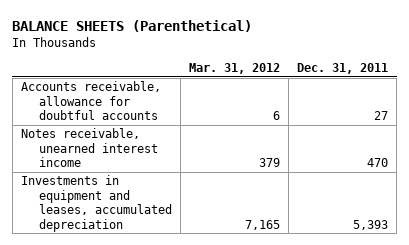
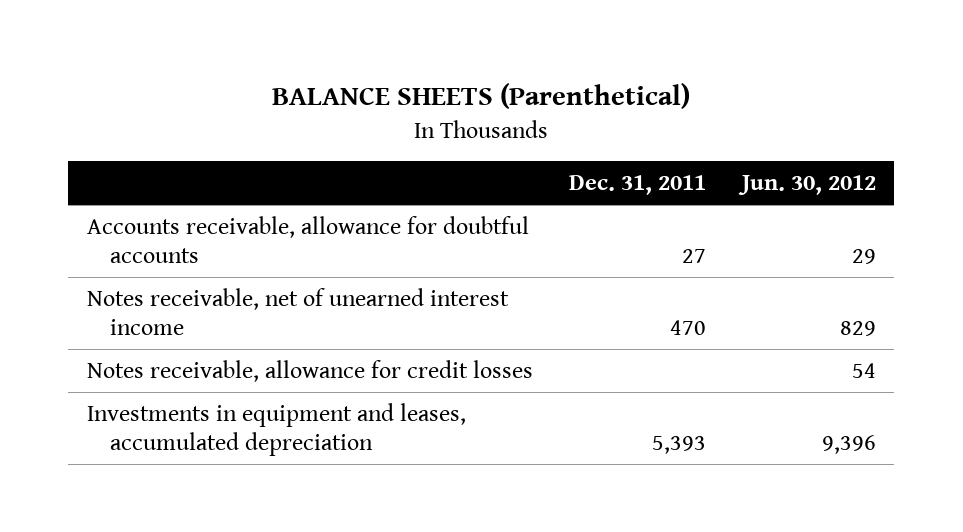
- | Mar. 31, 2012 | Dec. 31, 2011
+ | Dec. 31, 2011 | Jun. 30, 2012
- Notes receivable, unearned interest income | 379 | 470
+ Notes receivable, net of unearned interest income | 470 | 829
+ Notes receivable, allowance for credit losses | | 54

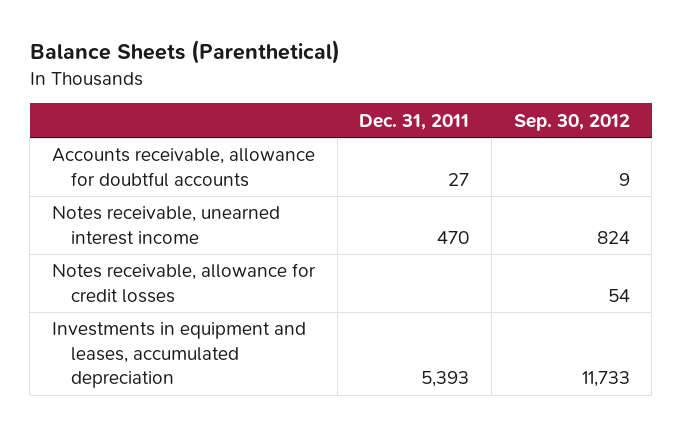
- BALANCE SHEETS (Parenthetical)
+ Balance Sheets (Parenthetical)
- | Dec. 31, 2011 | Jun. 30, 2012
+ | Dec. 31, 2011 | Sep. 30, 2012
- Notes receivable, net of unearned interest income | 470 | 829
+ Notes receivable, unearned interest income | 470 | 824

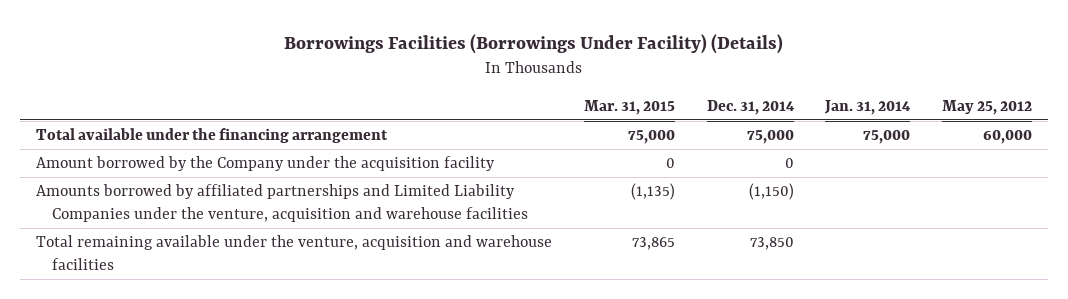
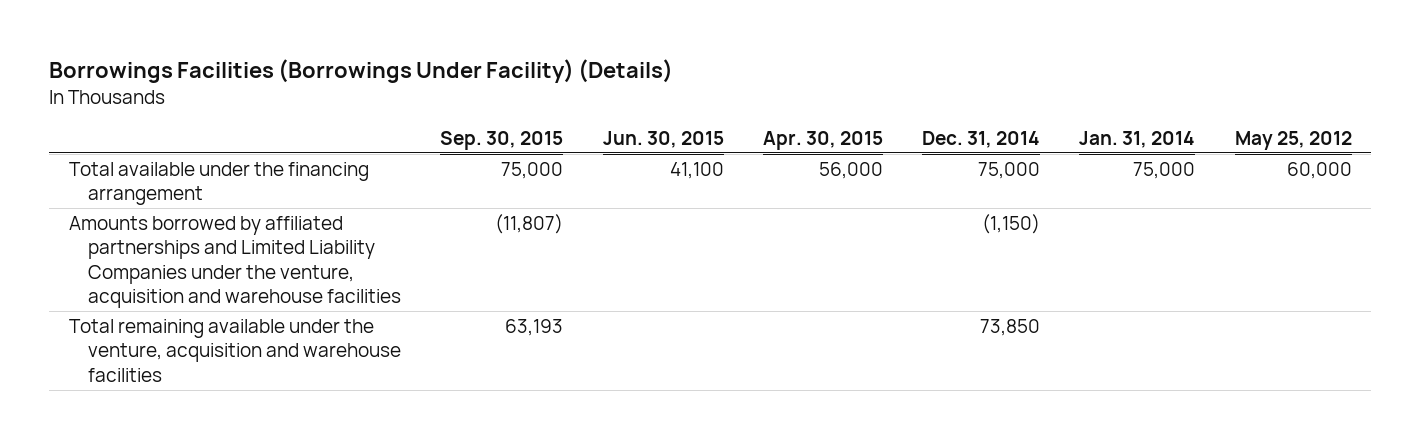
- | Mar. 31, 2015 | Dec. 31, 2014 | Jan. 31, 2014 | May 25, 2012
+ | Sep. 30, 2015 | Jun. 30, 2015 | Apr. 30, 2015 | Dec. 31, 2014 | Jan. 31, 2014 | May 25, 2012
- Amount borrowed by the Company under the acquisition facility | 0 | 0 | |

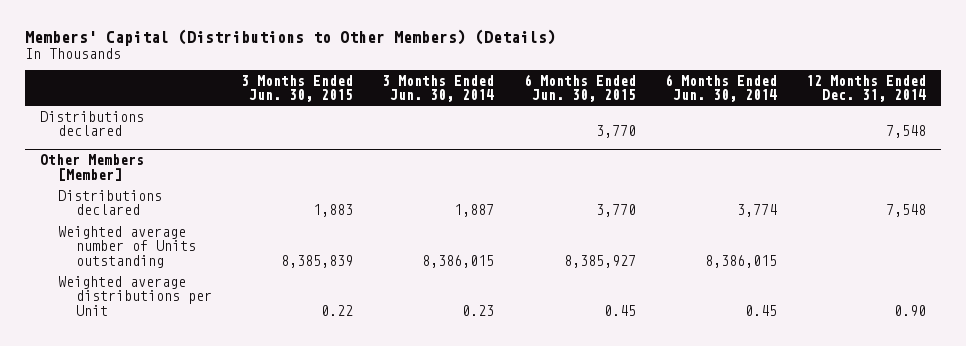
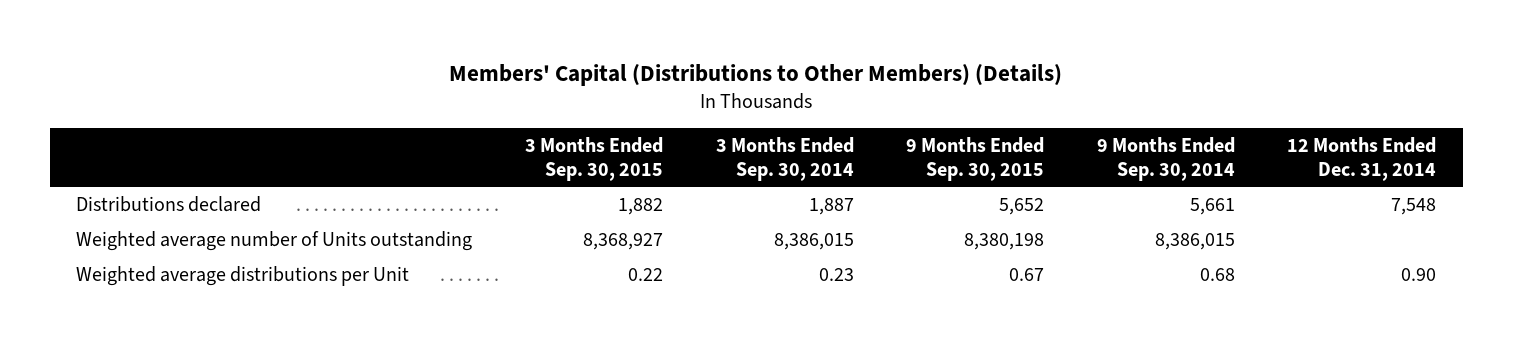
- | 3 Months Ended Jun. 30, 2015 | 3 Months Ended Jun. 30, 2014 | 6 Months Ended Jun. 30, 2015 | 6 Months Ended Jun. 30, 2014 | 12 Months Ended Dec. 31, 2014
+ | 3 Months Ended Sep. 30, 2015 | 3 Months Ended Sep. 30, 2014 | 9 Months Ended Sep. 30, 2015 | 9 Months Ended Sep. 30, 2014 | 12 Months Ended Dec. 31, 2014
- Other Members [Member]
- Distributions declared | 1,883 | 1,887 | 3,770 | 3,774 | 7,548

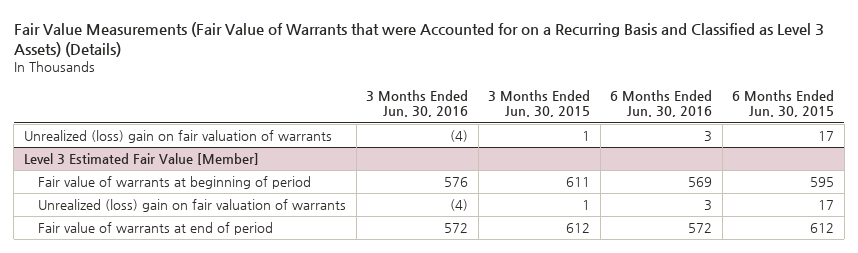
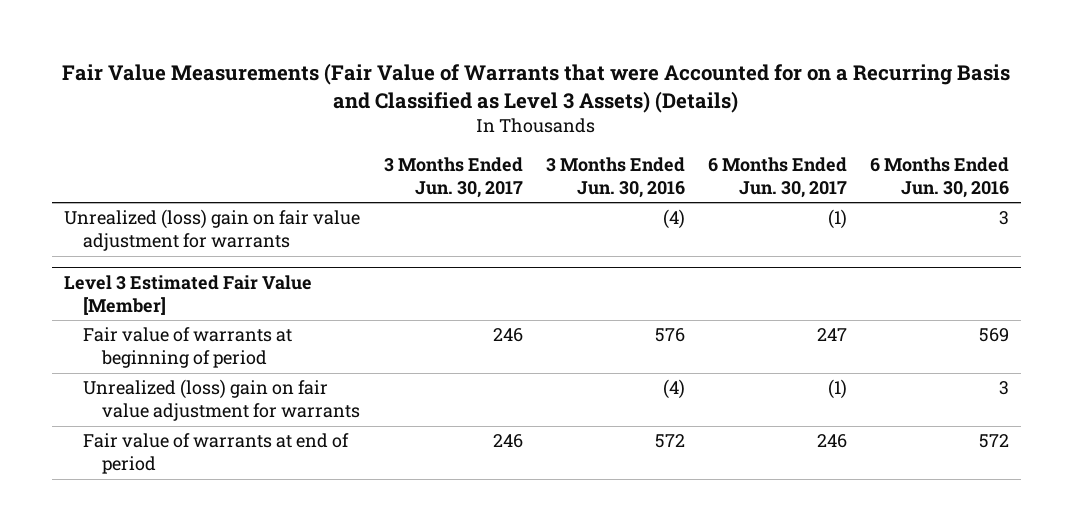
- | 3 Months Ended Jun. 30, 2016 | 3 Months Ended Jun. 30, 2015 | 6 Months Ended Jun. 30, 2016 | 6 Months Ended Jun. 30, 2015
+ | 3 Months Ended Jun. 30, 2017 | 3 Months Ended Jun. 30, 2016 | 6 Months Ended Jun. 30, 2017 | 6 Months Ended Jun. 30, 2016
- Unrealized (loss) gain on fair valuation of warrants | (4) | 1 | 3 | 17
+ Unrealized (loss) gain on fair value adjustment for warrants | | (4) | (1) | 3
@ Level 3 Estimated Fair Value [Member]
- Unrealized (loss) gain on fair valuation of warrants | (4) | 1 | 3 | 17
+ Unrealized (loss) gain on fair value adjustment for warrants | | (4) | (1) | 3

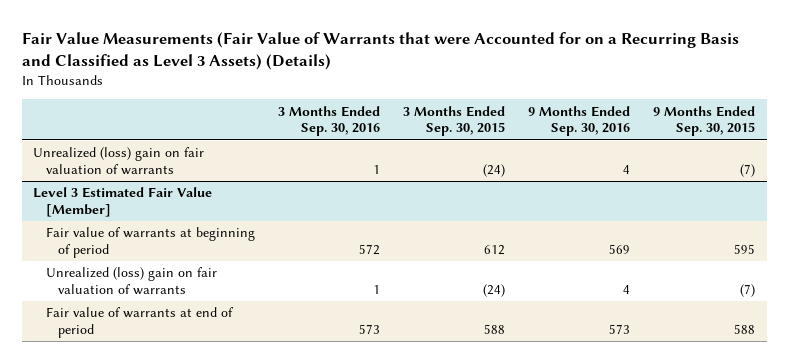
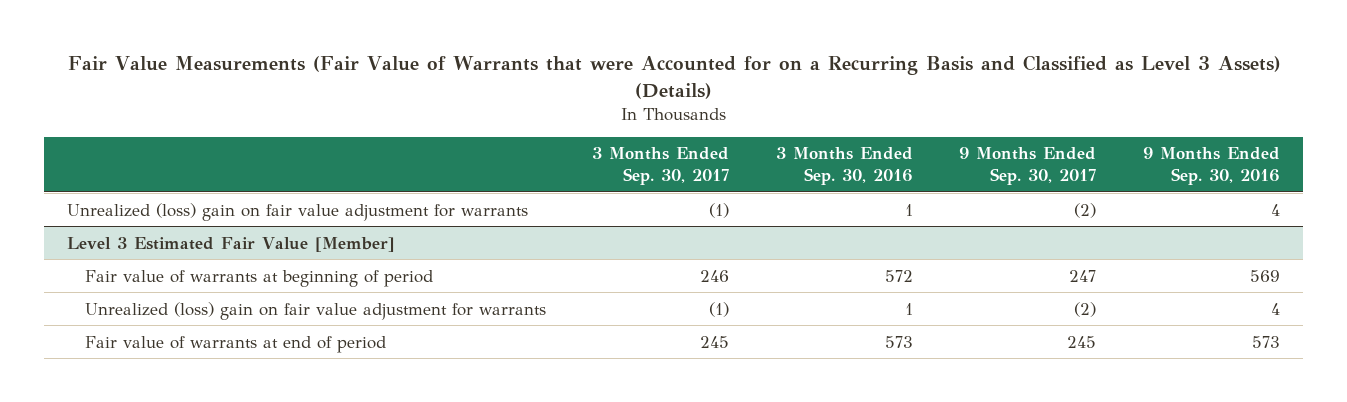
- | 3 Months Ended Sep. 30, 2016 | 3 Months Ended Sep. 30, 2015 | 9 Months Ended Sep. 30, 2016 | 9 Months Ended Sep. 30, 2015
+ | 3 Months Ended Sep. 30, 2017 | 3 Months Ended Sep. 30, 2016 | 9 Months Ended Sep. 30, 2017 | 9 Months Ended Sep. 30, 2016
- Unrealized (loss) gain on fair valuation of warrants | 1 | (24) | 4 | (7)
+ Unrealized (loss) gain on fair value adjustment for warrants | (1) | 1 | (2) | 4
@ Level 3 Estimated Fair Value [Member]
- Unrealized (loss) gain on fair valuation of warrants | 1 | (24) | 4 | (7)
+ Unrealized (loss) gain on fair value adjustment for warrants | (1) | 1 | (2) | 4

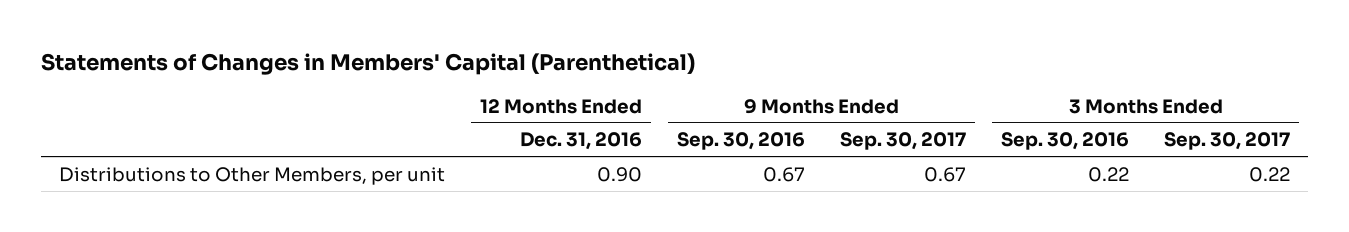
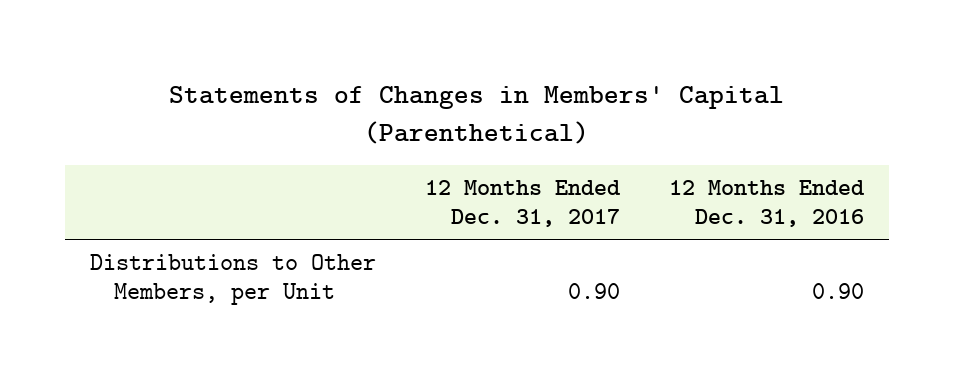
- | 12 Months Ended Dec. 31, 2016 | 9 Months Ended Sep. 30, 2016 | 9 Months Ended Sep. 30, 2017 | 3 Months Ended Sep. 30, 2016 | 3 Months Ended Sep. 30, 2017
+ | 12 Months Ended Dec. 31, 2017 | 12 Months Ended Dec. 31, 2016
- Distributions to Other Members, per unit | 0.90 | 0.67 | 0.67 | 0.22 | 0.22
+ Distributions to Other Members, per Unit | 0.90 | 0.90

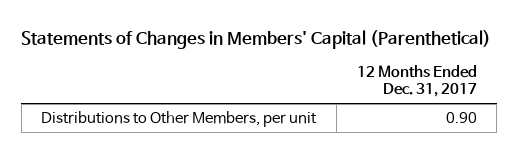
- | 12 Months Ended Dec. 31, 2017 | 12 Months Ended Dec. 31, 2016
+ | 12 Months Ended Dec. 31, 2017
- Distributions to Other Members, per Unit | 0.90 | 0.90
+ Distributions to Other Members, per unit | 0.90

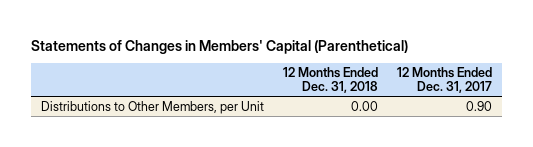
- | 12 Months Ended Dec. 31, 2017
+ | 12 Months Ended Dec. 31, 2018 | 12 Months Ended Dec. 31, 2017
- Distributions to Other Members, per unit | 0.90
+ Distributions to Other Members, per Unit | 0.00 | 0.90

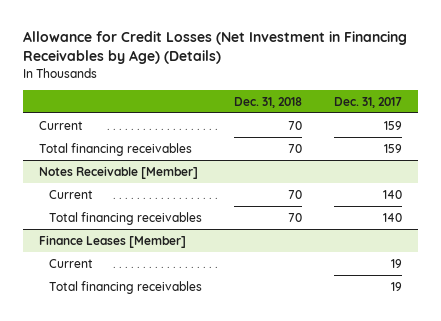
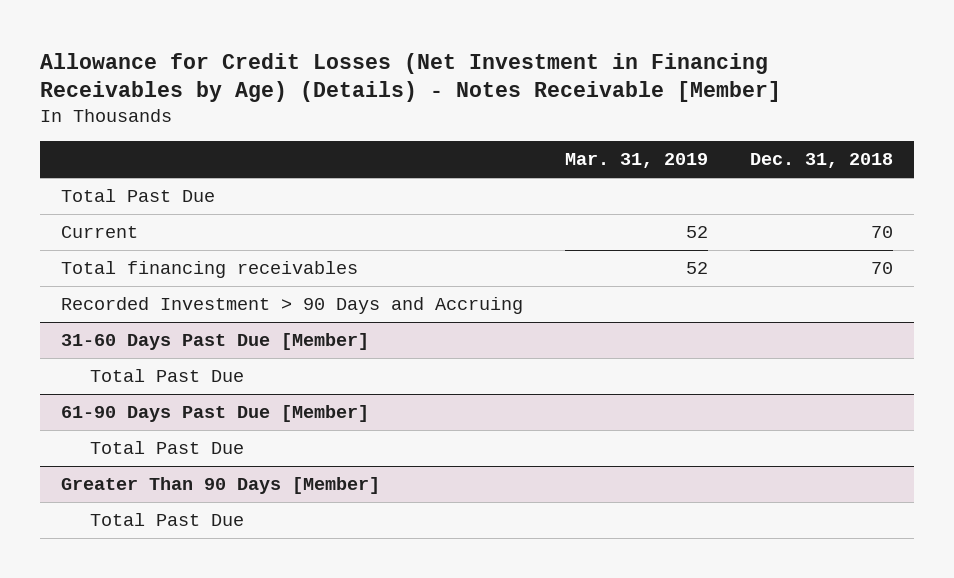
- Allowance for Credit Losses (Net Investment in Financing Receivables by Age) (Details)
+ Allowance for Credit Losses (Net Investment in Financing Receivables by Age) (Details) - Notes Receivable [Member]
- | Dec. 31, 2018 | Dec. 31, 2017
+ | Mar. 31, 2019 | Dec. 31, 2018
- Current | 70 | 159
- Total financing receivables | 70 | 159
- Notes Receivable [Member]
+ Total Past Due
- Finance Leases [Member]
- Current | | 19
- Total financing receivables | | 19
+ Recorded Investment > 90 Days and Accruing
+ 31-60 Days Past Due [Member]
+ Total Past Due
+ 61-90 Days Past Due [Member]
+ Total Past Due
+ Greater Than 90 Days [Member]
+ Total Past Due

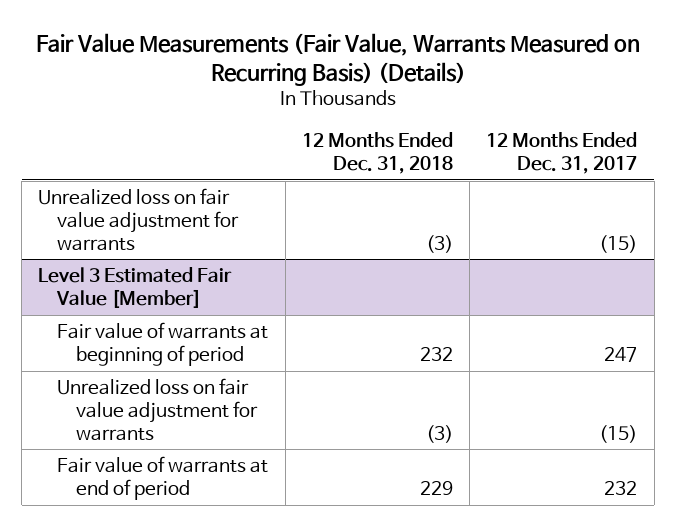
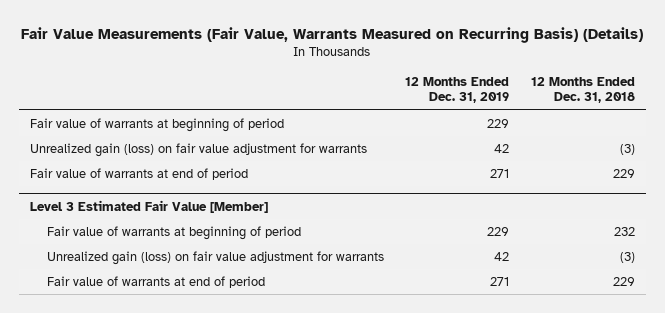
- | 12 Months Ended Dec. 31, 2018 | 12 Months Ended Dec. 31, 2017
+ | 12 Months Ended Dec. 31, 2019 | 12 Months Ended Dec. 31, 2018
- Unrealized loss on fair value adjustment for warrants | (3) | (15)
+ Fair value of warrants at beginning of period | 229 |
+ Unrealized gain (loss) on fair value adjustment for warrants | 42 | (3)
+ Fair value of warrants at end of period | 271 | 229
@ Level 3 Estimated Fair Value [Member]
- Unrealized loss on fair value adjustment for warrants | (3) | (15)
+ Unrealized gain (loss) on fair value adjustment for warrants | 42 | (3)

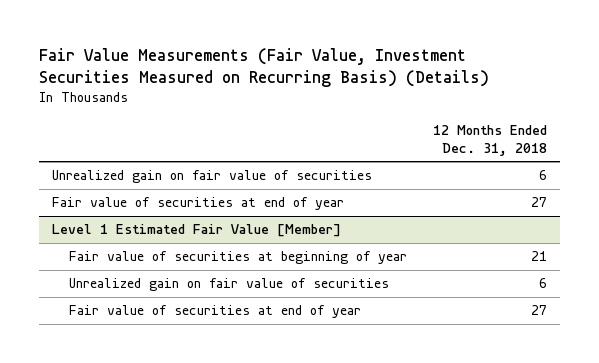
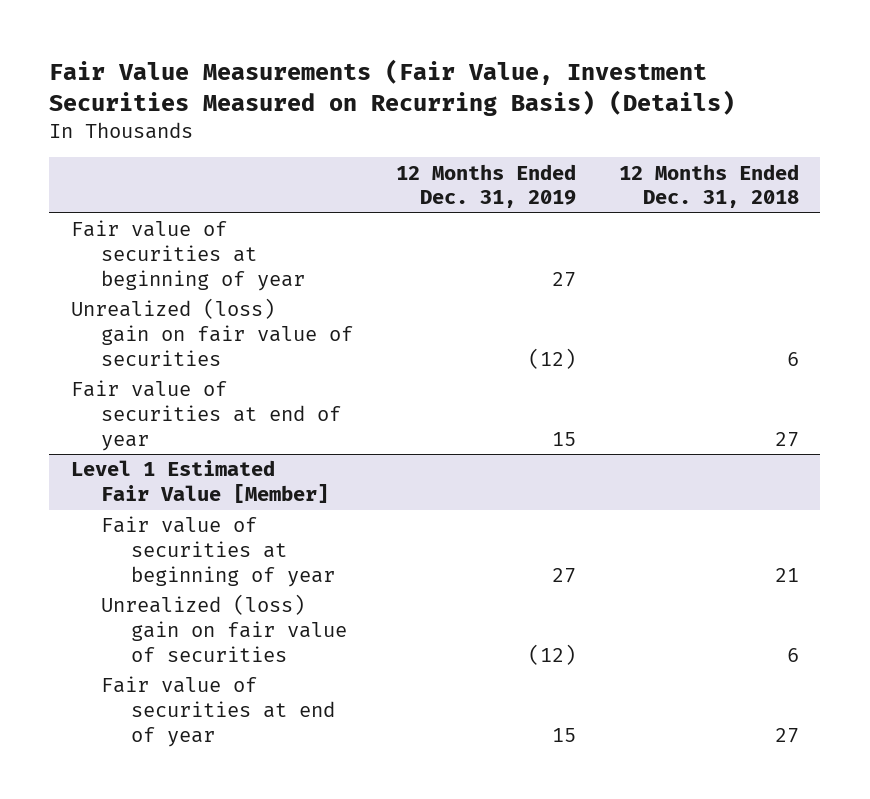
- | 12 Months Ended Dec. 31, 2018
+ | 12 Months Ended Dec. 31, 2019 | 12 Months Ended Dec. 31, 2018
- Unrealized gain on fair value of securities | 6
+ Fair value of securities at beginning of year | 27 |
+ Unrealized (loss) gain on fair value of securities | (12) | 6
@ Level 1 Estimated Fair Value [Member]
- Unrealized gain on fair value of securities | 6
+ Unrealized (loss) gain on fair value of securities | (12) | 6

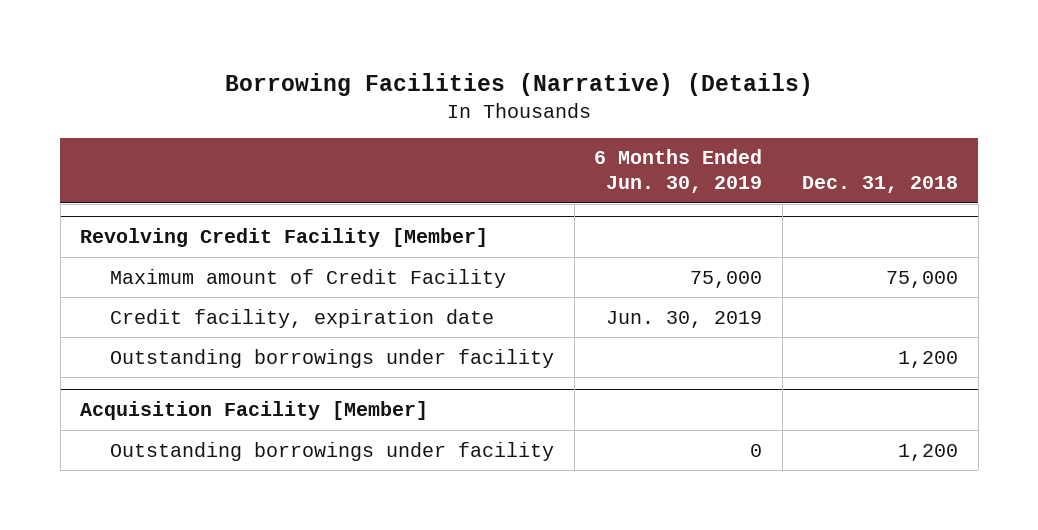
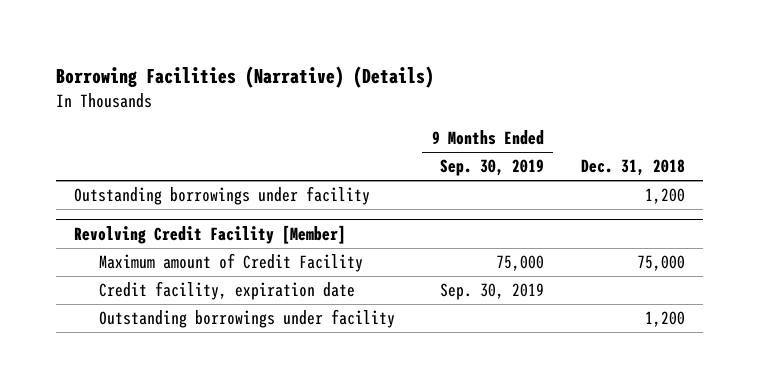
- | 6 Months Ended Jun. 30, 2019 | Dec. 31, 2018
+ | 9 Months Ended Sep. 30, 2019 | Dec. 31, 2018
+ Outstanding borrowings under facility | | 1,200
- Acquisition Facility [Member]
- Outstanding borrowings under facility | 0 | 1,200

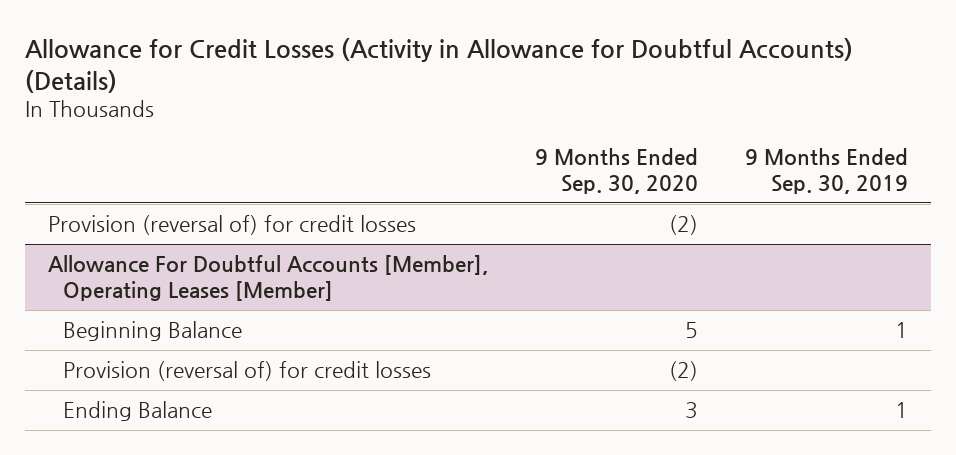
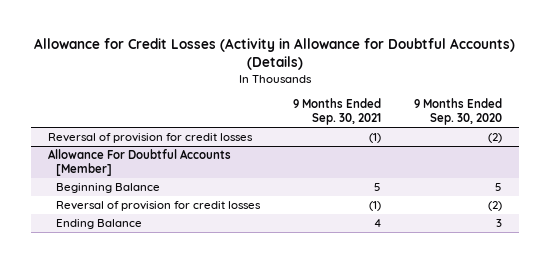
- | 9 Months Ended Sep. 30, 2020 | 9 Months Ended Sep. 30, 2019
+ | 9 Months Ended Sep. 30, 2021 | 9 Months Ended Sep. 30, 2020
- Provision (reversal of) for credit losses | (2) |
- Allowance For Doubtful Accounts [Member], Operating Leases [Member]
+ Reversal of provision for credit losses | (1) | (2)
+ Allowance For Doubtful Accounts [Member]
- Provision (reversal of) for credit losses | (2) |
+ Reversal of provision for credit losses | (1) | (2)

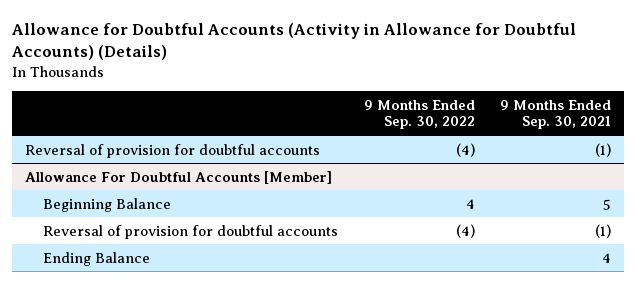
- Allowance for Credit Losses (Activity in Allowance for Doubtful Accounts) (Details)
+ Allowance for Doubtful Accounts (Activity in Allowance for Doubtful Accounts) (Details)
- | 9 Months Ended Sep. 30, 2021 | 9 Months Ended Sep. 30, 2020
+ | 9 Months Ended Sep. 30, 2022 | 9 Months Ended Sep. 30, 2021
- Reversal of provision for credit losses | (1) | (2)
+ Reversal of provision for doubtful accounts | (4) | (1)
@ Allowance For Doubtful Accounts [Member]
- Reversal of provision for credit losses | (1) | (2)
+ Reversal of provision for doubtful accounts | (4) | (1)

